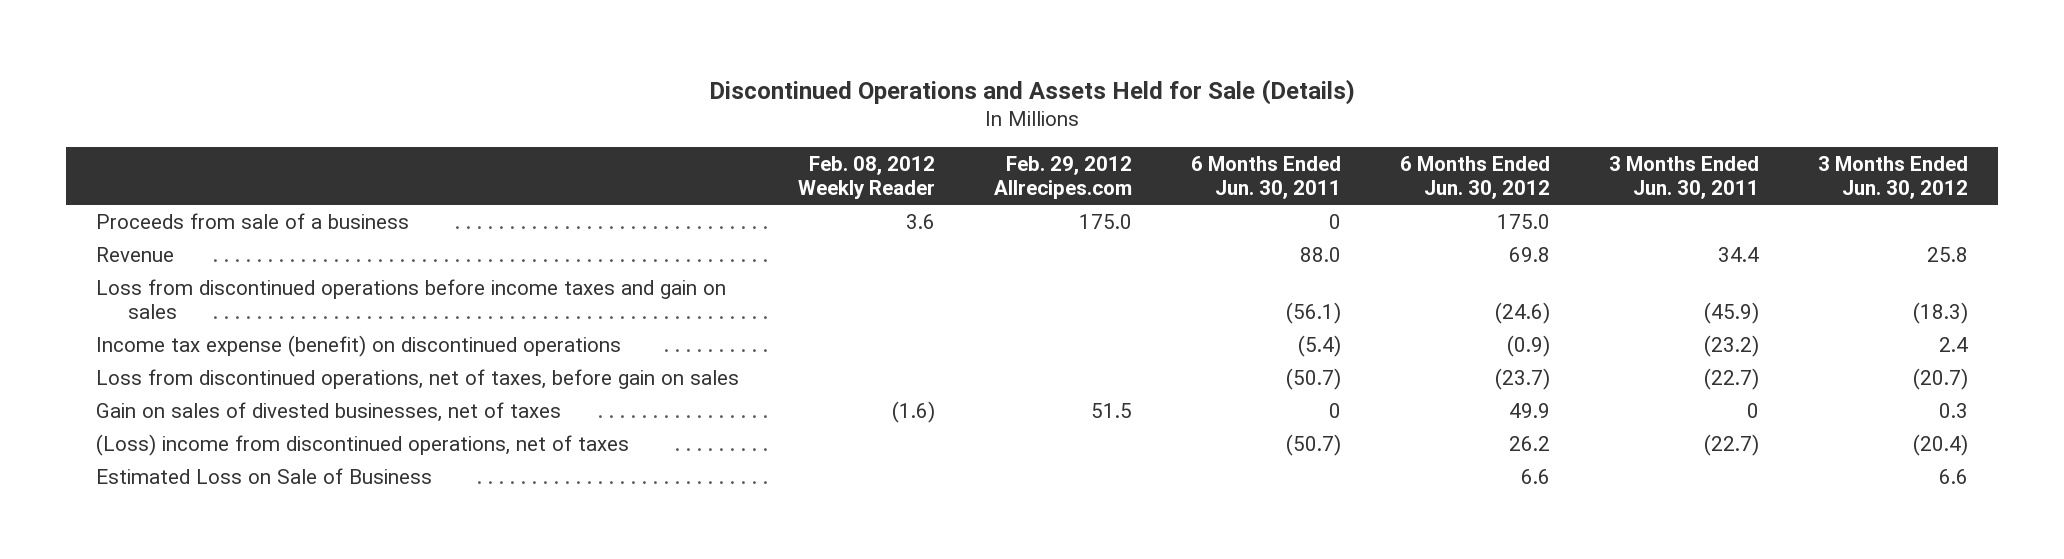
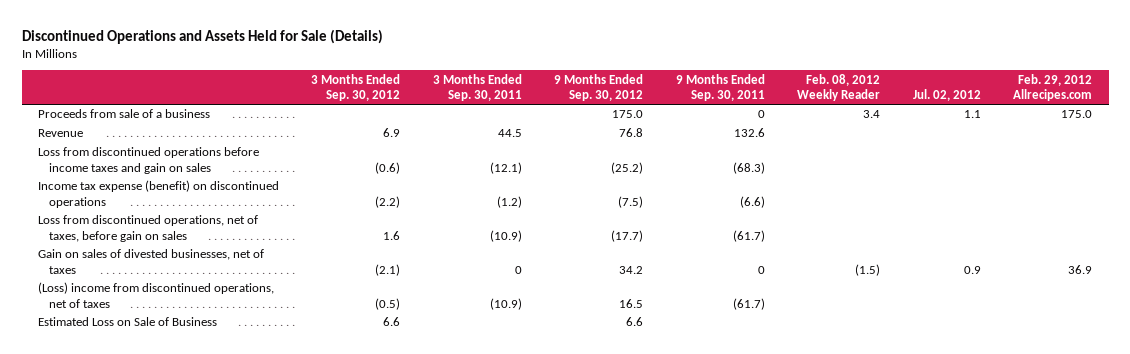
- | Feb. 08, 2012 Weekly Reader | Feb. 29, 2012 Allrecipes.com | 6 Months Ended Jun. 30, 2011 | 6 Months Ended Jun. 30, 2012 | 3 Months Ended Jun. 30, 2011 | 3 Months Ended Jun. 30, 2012
+ | 3 Months Ended Sep. 30, 2012 | 3 Months Ended Sep. 30, 2011 | 9 Months Ended Sep. 30, 2012 | 9 Months Ended Sep. 30, 2011 | Feb. 08, 2012 Weekly Reader | Jul. 02, 2012 | Feb. 29, 2012 Allrecipes.com
- Proceeds from sale of a business | 3.6 | 175.0 | 0 | 175.0 | |
+ Proceeds from sale of a business | | | 175.0 | 0 | 3.4 | 1.1 | 175.0
- Gain on sales of divested businesses, net of taxes | (1.6) | 51.5 | 0 | 49.9 | 0 | 0.3
+ Gain on sales of divested businesses, net of taxes | (2.1) | 0 | 34.2 | 0 | (1.5) | 0.9 | 36.9

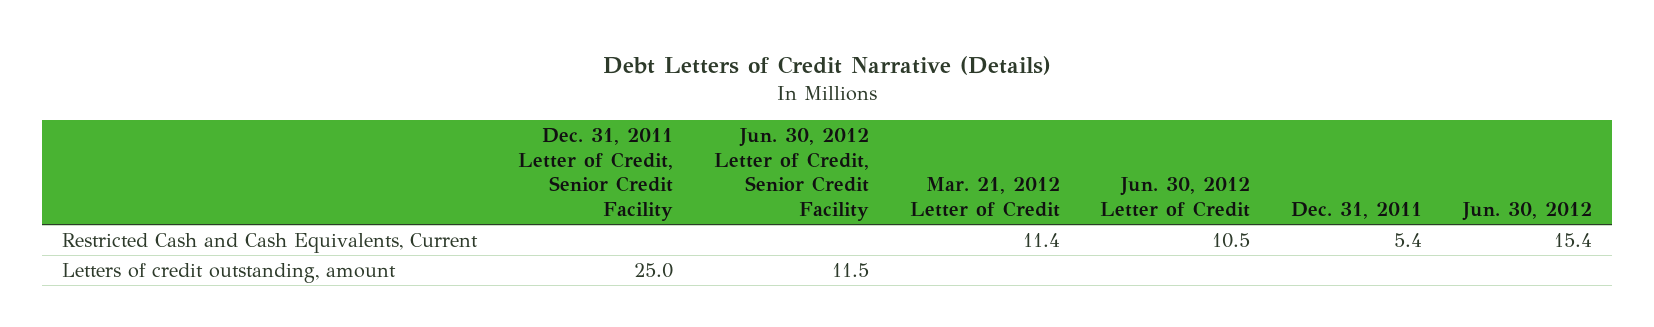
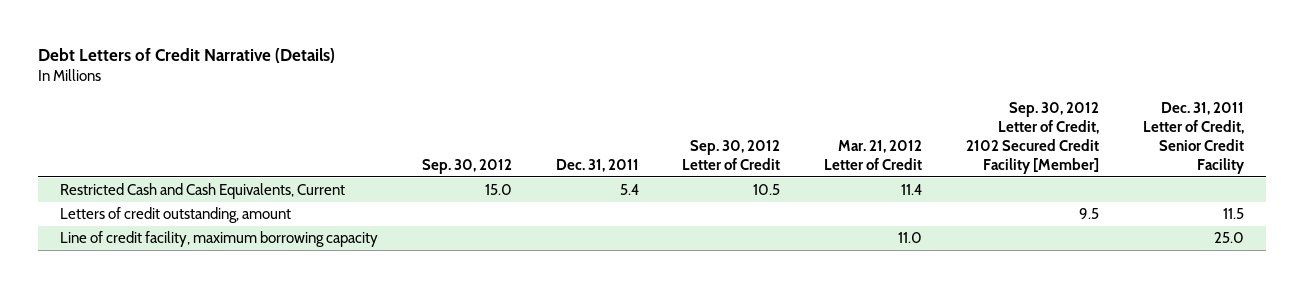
- | Dec. 31, 2011 Letter of Credit, Senior Credit Facility | Jun. 30, 2012 Letter of Credit, Senior Credit Facility | Mar. 21, 2012 Letter of Credit | Jun. 30, 2012 Letter of Credit | Dec. 31, 2011 | Jun. 30, 2012
+ | Sep. 30, 2012 | Dec. 31, 2011 | Sep. 30, 2012 Letter of Credit | Mar. 21, 2012 Letter of Credit | Sep. 30, 2012 Letter of Credit, 2102 Secured Credit Facility [Member] | Dec. 31, 2011 Letter of Credit, Senior Credit Facility
- Letters of credit outstanding, amount | 25.0 | 11.5 | | | |
+ Letters of credit outstanding, amount | | | | | 9.5 | 11.5
+ Line of credit facility, maximum borrowing capacity | | | | 11.0 | | 25.0

